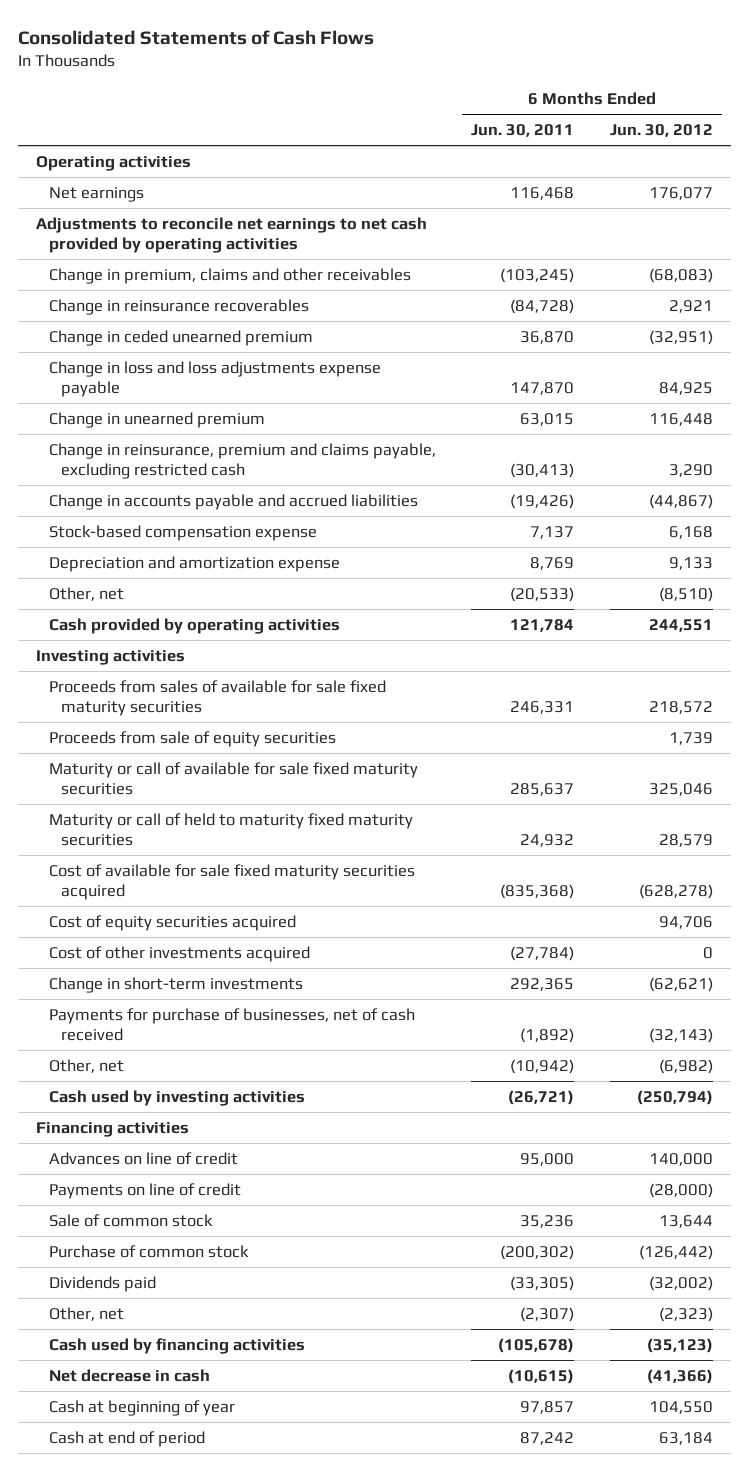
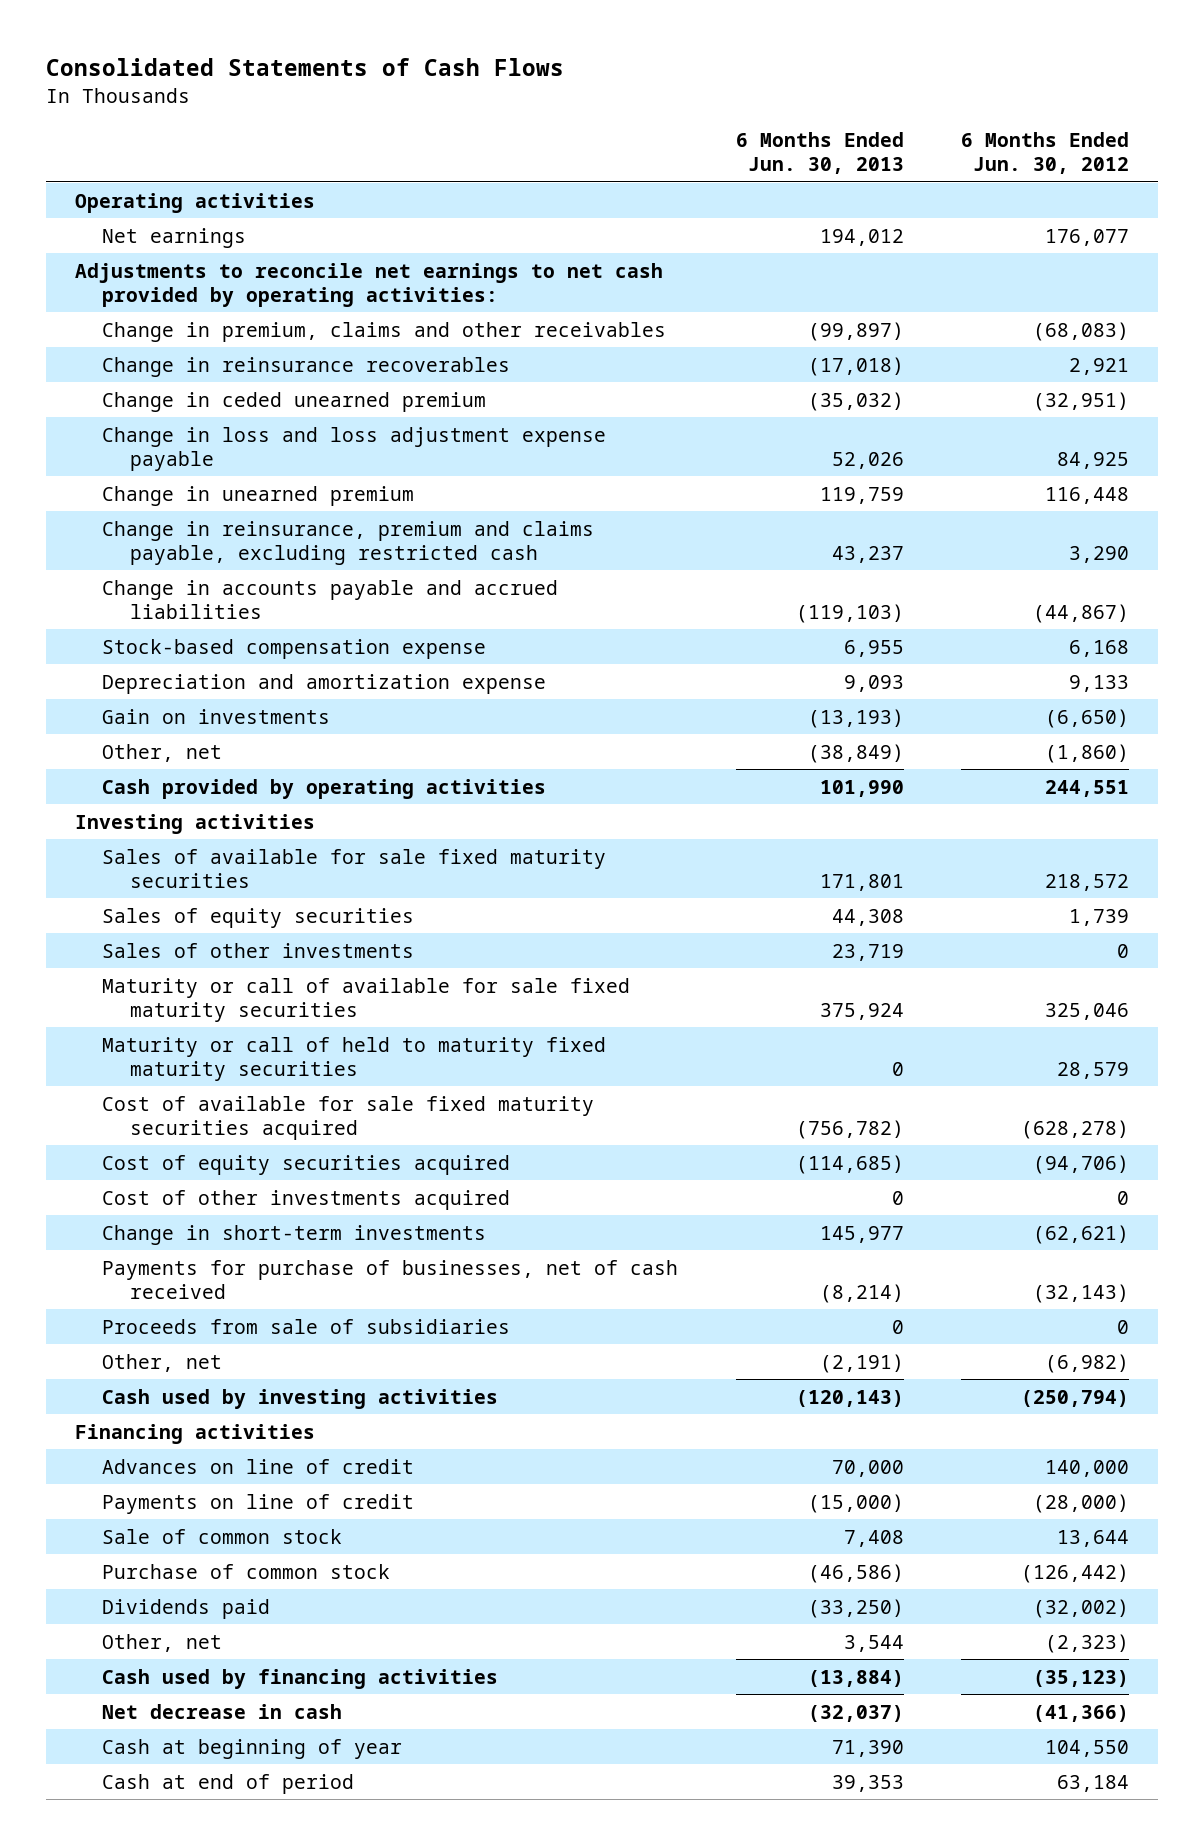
- | 6 Months Ended Jun. 30, 2011 | 6 Months Ended Jun. 30, 2012
+ | 6 Months Ended Jun. 30, 2013 | 6 Months Ended Jun. 30, 2012
- Adjustments to reconcile net earnings to net cash provided by operating activities
+ Adjustments to reconcile net earnings to net cash provided by operating activities:
- Change in loss and loss adjustments expense payable | 147,870 | 84,925
+ Change in loss and loss adjustment expense payable | 52,026 | 84,925
- Other, net | (20,533) | (8,510)
+ Gain on investments | (13,193) | (6,650)
+ Other, net | (38,849) | (1,860)
- Proceeds from sales of available for sale fixed maturity securities | 246,331 | 218,572
- Proceeds from sale of equity securities | | 1,739
+ Sales of available for sale fixed maturity securities | 171,801 | 218,572
+ Sales of equity securities | 44,308 | 1,739
+ Sales of other investments | 23,719 | 0
- Cost of equity securities acquired | | 94,706
+ Cost of equity securities acquired | (114,685) | (94,706)
+ Proceeds from sale of subsidiaries | 0 | 0

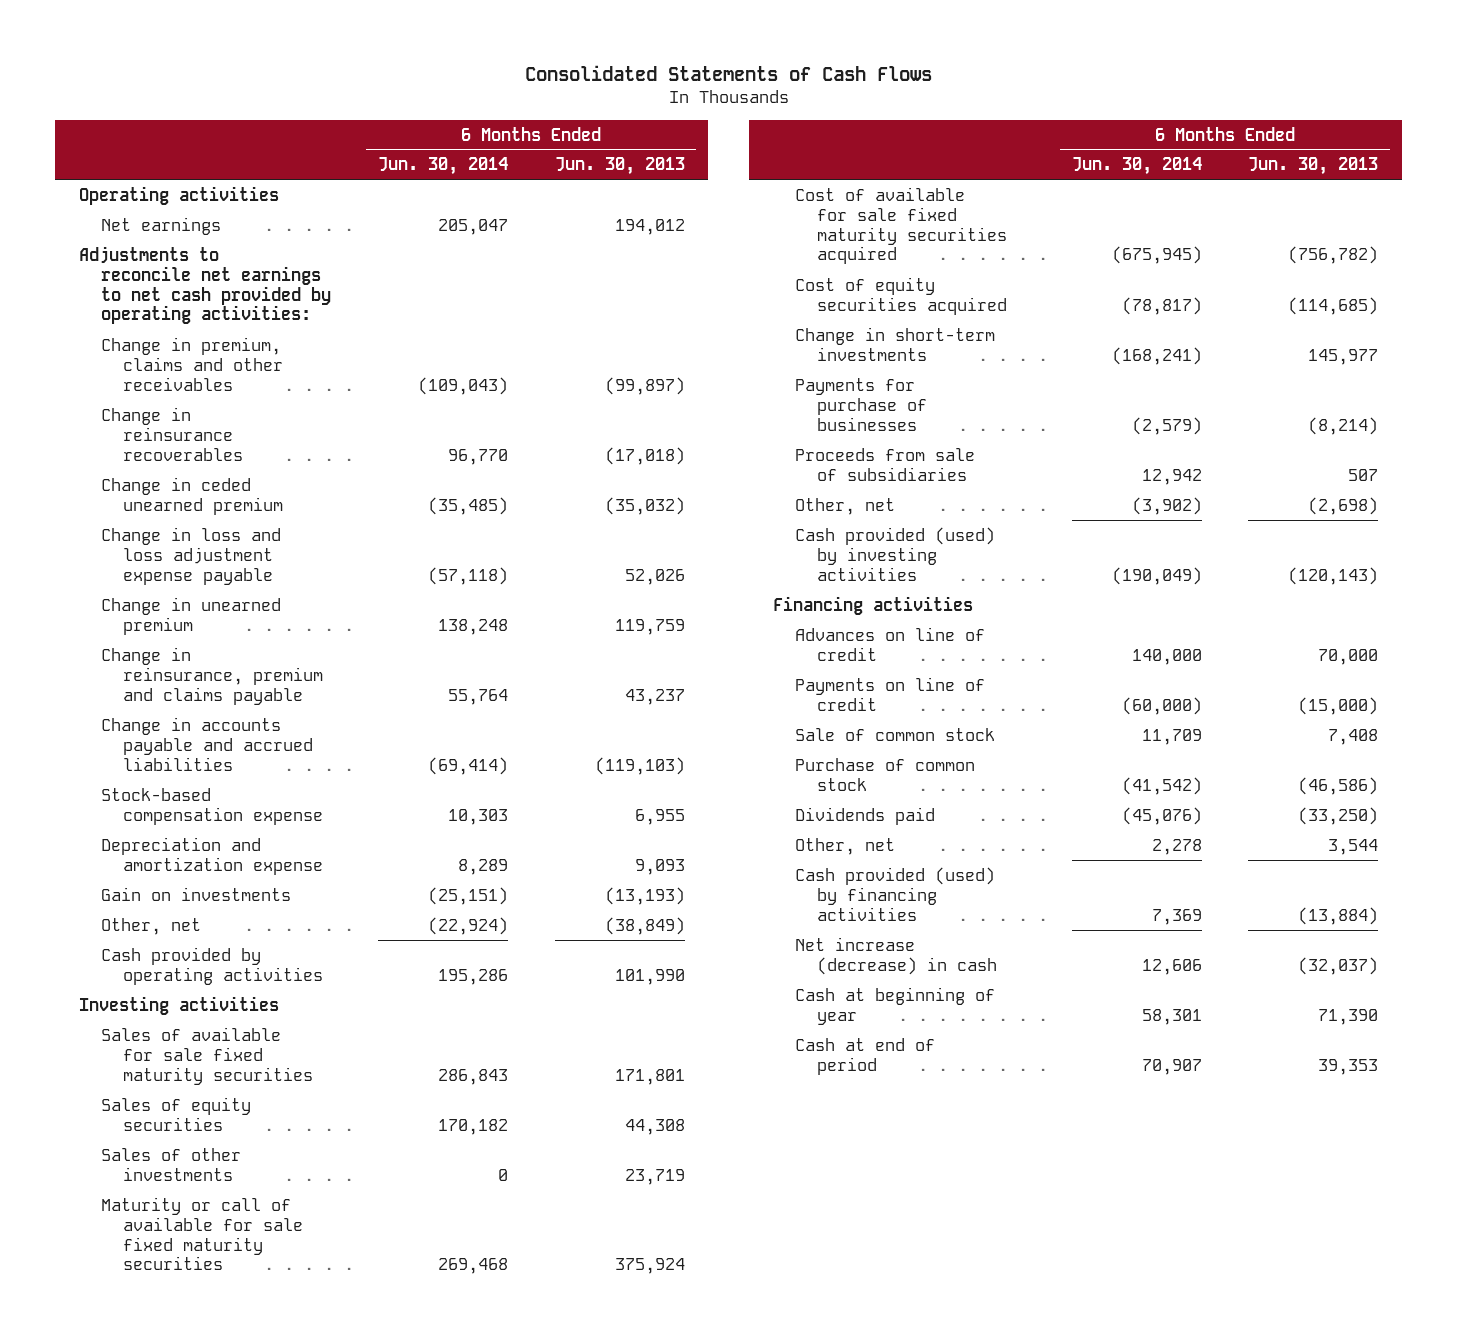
- | 6 Months Ended Jun. 30, 2013 | 6 Months Ended Jun. 30, 2012
+ | 6 Months Ended Jun. 30, 2014 | 6 Months Ended Jun. 30, 2013
- Change in reinsurance, premium and claims payable, excluding restricted cash | 43,237 | 3,290
+ Change in reinsurance, premium and claims payable | 55,764 | 43,237
- Maturity or call of held to maturity fixed maturity securities | 0 | 28,579
- Cost of other investments acquired | 0 | 0
- Payments for purchase of businesses, net of cash received | (8,214) | (32,143)
- Proceeds from sale of subsidiaries | 0 | 0
- Other, net | (2,191) | (6,982)
- Cash used by investing activities | (120,143) | (250,794)
+ Payments for purchase of businesses | (2,579) | (8,214)
+ Proceeds from sale of subsidiaries | 12,942 | 507
+ Other, net | (3,902) | (2,698)
+ Cash provided (used) by investing activities | (190,049) | (120,143)
- Cash used by financing activities | (13,884) | (35,123)
- Net decrease in cash | (32,037) | (41,366)
+ Cash provided (used) by financing activities | 7,369 | (13,884)
+ Net increase (decrease) in cash | 12,606 | (32,037)

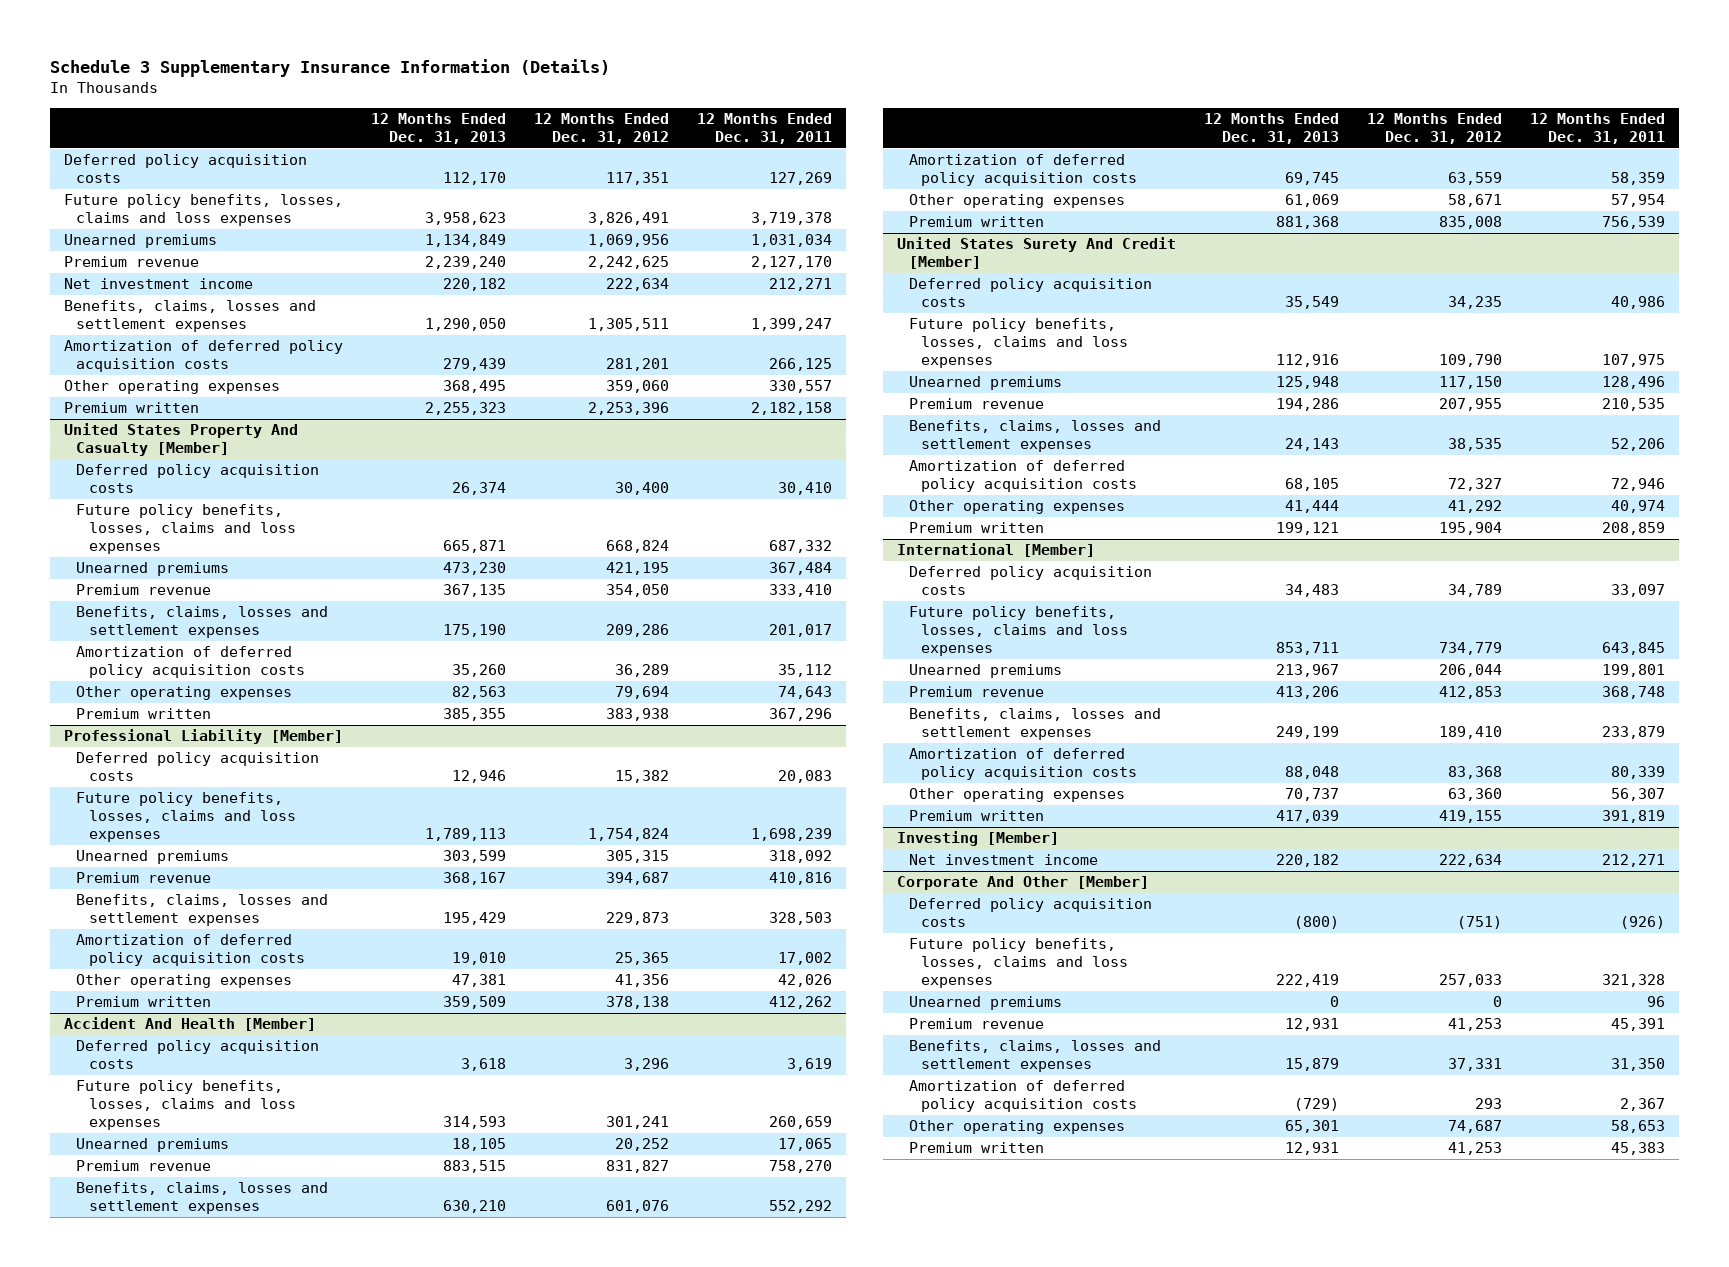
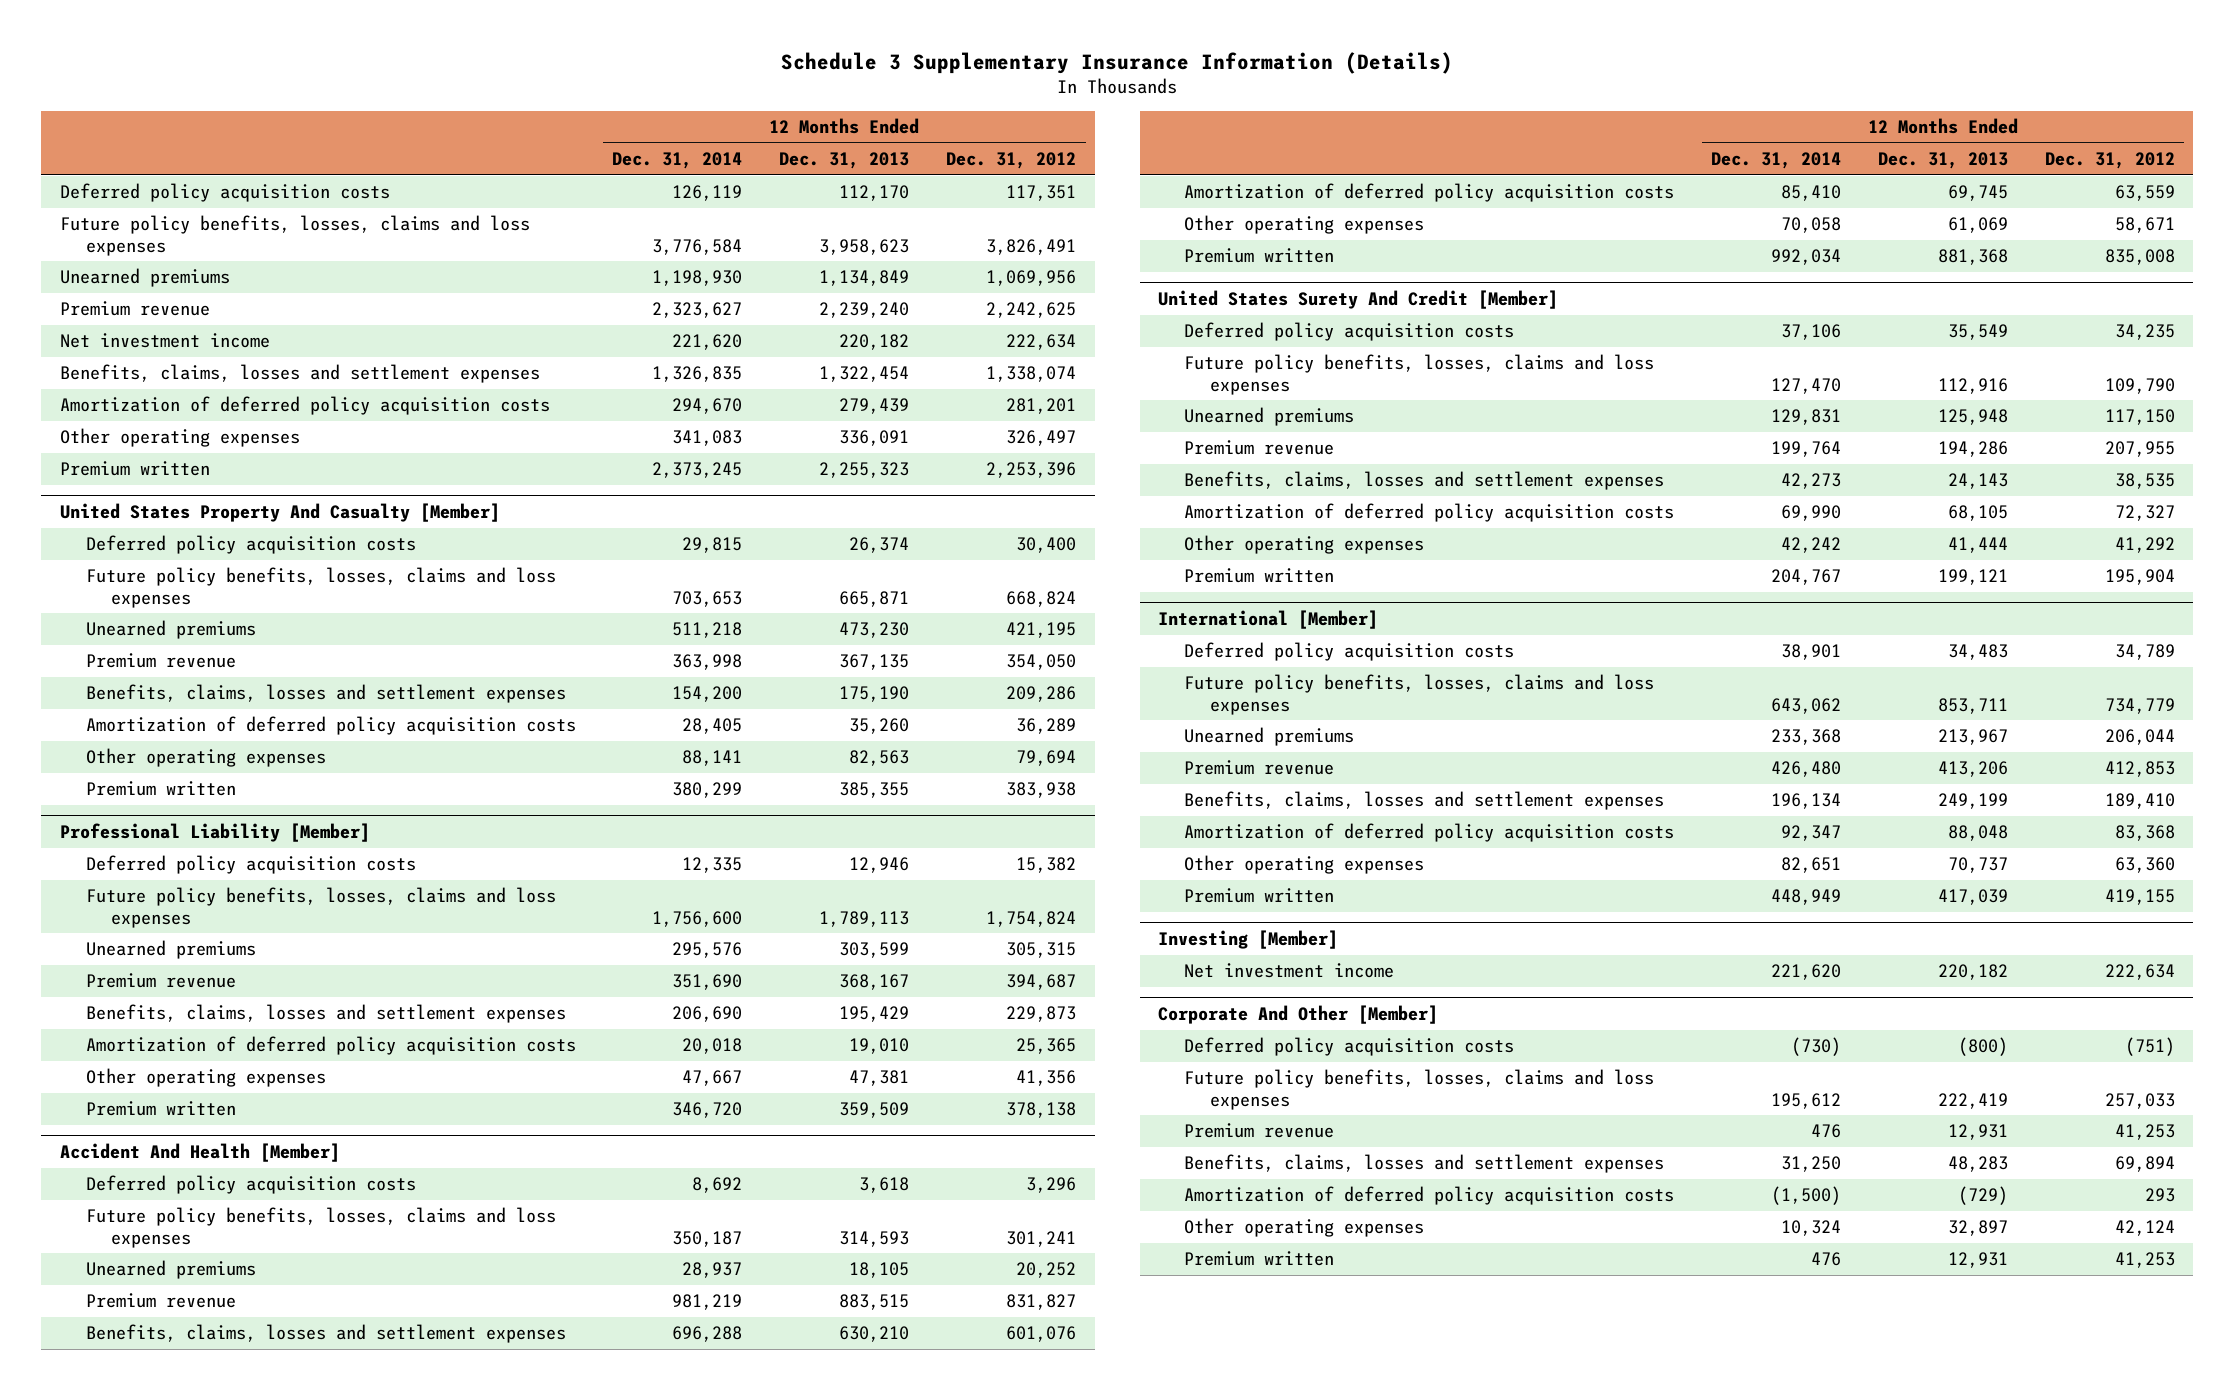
- | 12 Months Ended Dec. 31, 2013 | 12 Months Ended Dec. 31, 2012 | 12 Months Ended Dec. 31, 2011
+ | 12 Months Ended Dec. 31, 2014 | 12 Months Ended Dec. 31, 2013 | 12 Months Ended Dec. 31, 2012
- Benefits, claims, losses and settlement expenses | 1,290,050 | 1,305,511 | 1,399,247
+ Benefits, claims, losses and settlement expenses | 1,326,835 | 1,322,454 | 1,338,074
- Other operating expenses | 368,495 | 359,060 | 330,557
+ Other operating expenses | 341,083 | 336,091 | 326,497
@ Corporate And Other [Member]
- Unearned premiums | 0 | 0 | 96
- Benefits, claims, losses and settlement expenses | 15,879 | 37,331 | 31,350
+ Benefits, claims, losses and settlement expenses | 31,250 | 48,283 | 69,894
- Other operating expenses | 65,301 | 74,687 | 58,653
+ Other operating expenses | 10,324 | 32,897 | 42,124

